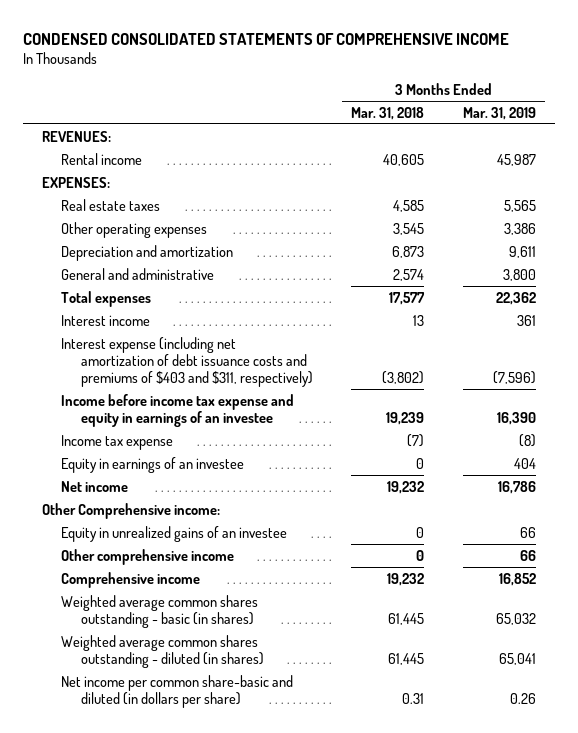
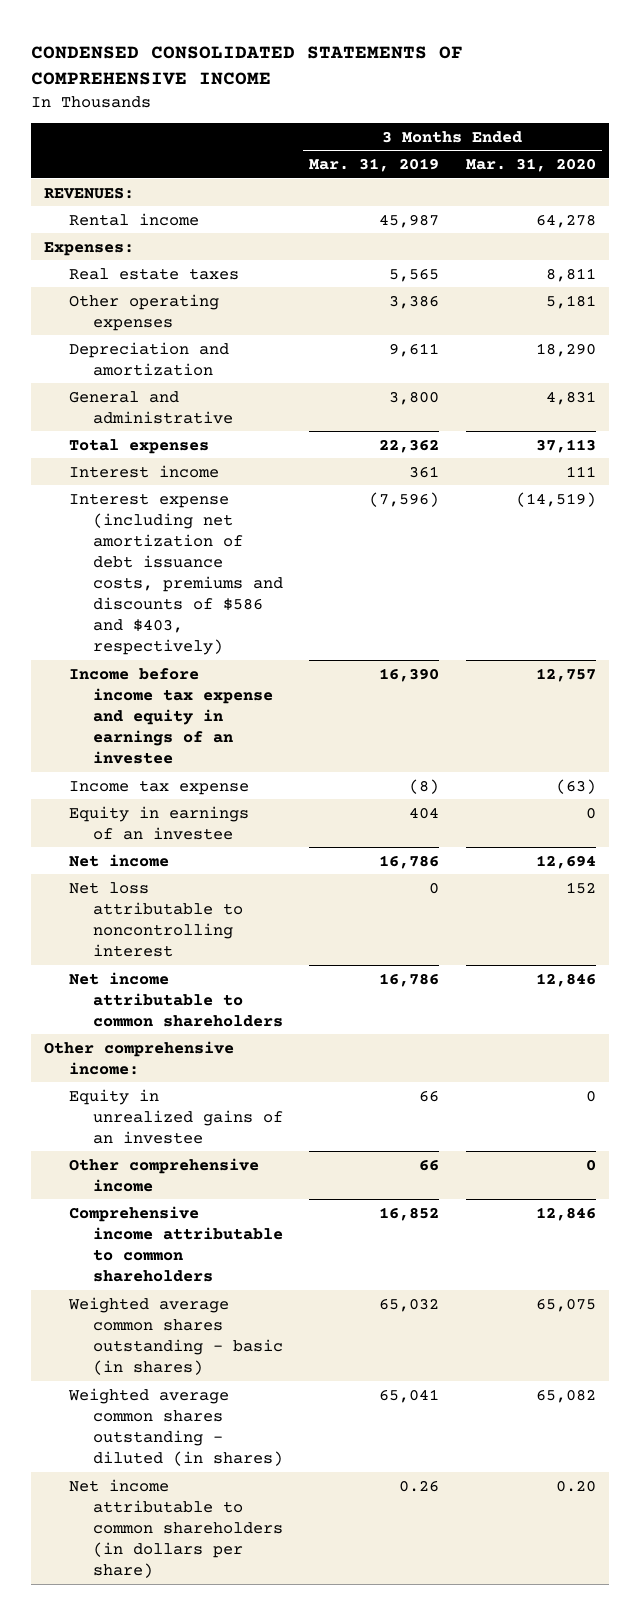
- | 3 Months Ended Mar. 31, 2018 | 3 Months Ended Mar. 31, 2019
+ | 3 Months Ended Mar. 31, 2019 | 3 Months Ended Mar. 31, 2020
- EXPENSES:
+ Expenses:
- Interest expense (including net amortization of debt issuance costs and premiums of $403 and $311, respectively) | (3,802) | (7,596)
+ Interest expense (including net amortization of debt issuance costs, premiums and discounts of $586 and $403, respectively) | (7,596) | (14,519)
- Other Comprehensive income:
+ Net loss attributable to noncontrolling interest | 0 | 152
+ Net income attributable to common shareholders | 16,786 | 12,846
+ Other comprehensive income:
- Comprehensive income | 19,232 | 16,852
+ Comprehensive income attributable to common shareholders | 16,852 | 12,846
- Net income per common share-basic and diluted (in dollars per share) | 0.31 | 0.26
+ Net income attributable to common shareholders (in dollars per share) | 0.26 | 0.20

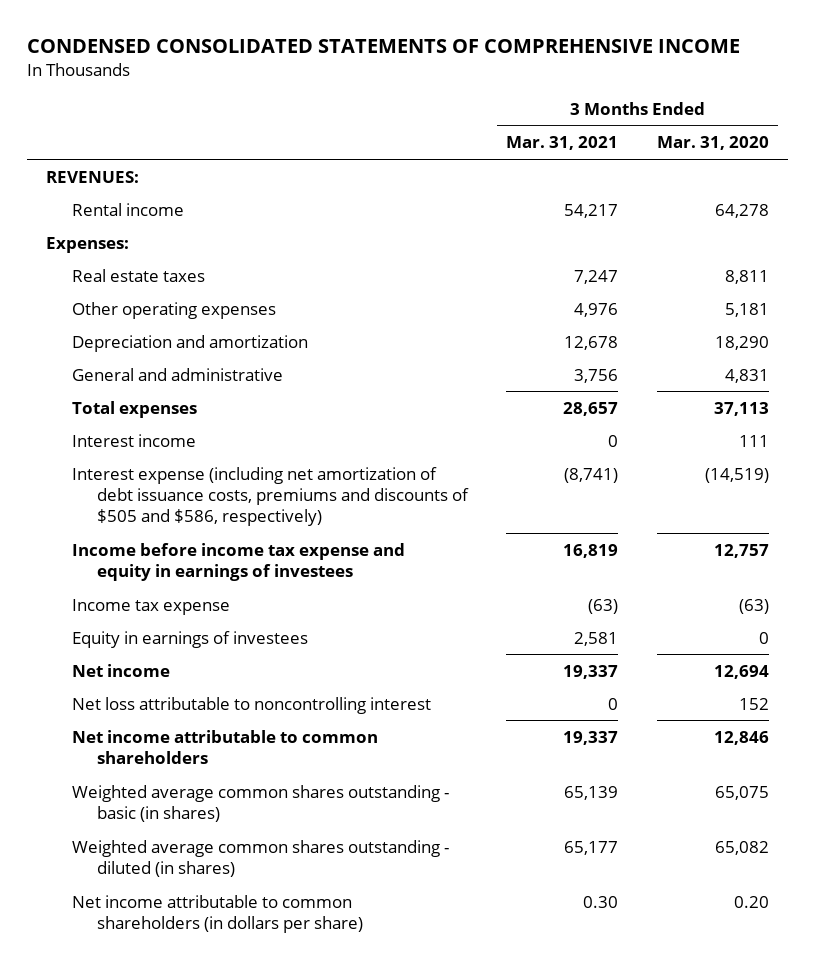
- | 3 Months Ended Mar. 31, 2019 | 3 Months Ended Mar. 31, 2020
+ | 3 Months Ended Mar. 31, 2021 | 3 Months Ended Mar. 31, 2020
- Interest expense (including net amortization of debt issuance costs, premiums and discounts of $586 and $403, respectively) | (7,596) | (14,519)
- Income before income tax expense and equity in earnings of an investee | 16,390 | 12,757
+ Interest expense (including net amortization of debt issuance costs, premiums and discounts of $505 and $586, respectively) | (8,741) | (14,519)
+ Income before income tax expense and equity in earnings of investees | 16,819 | 12,757
- Equity in earnings of an investee | 404 | 0
+ Equity in earnings of investees | 2,581 | 0
- Other comprehensive income:
- Equity in unrealized gains of an investee | 66 | 0
- Other comprehensive income | 66 | 0
- Comprehensive income attributable to common shareholders | 16,852 | 12,846

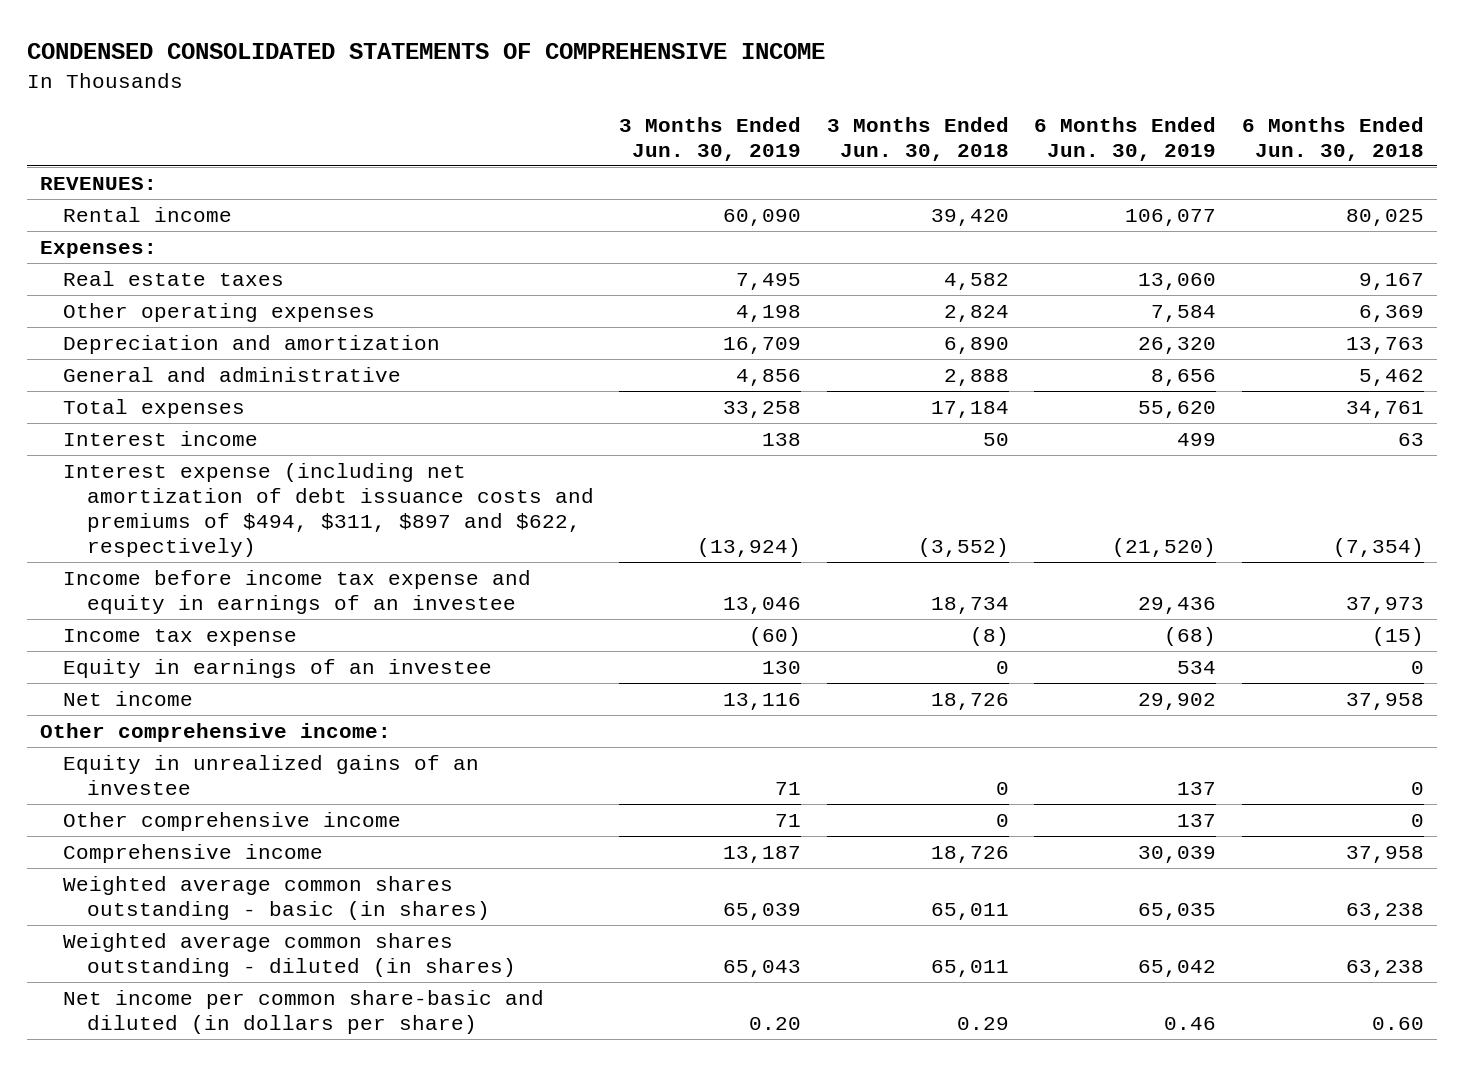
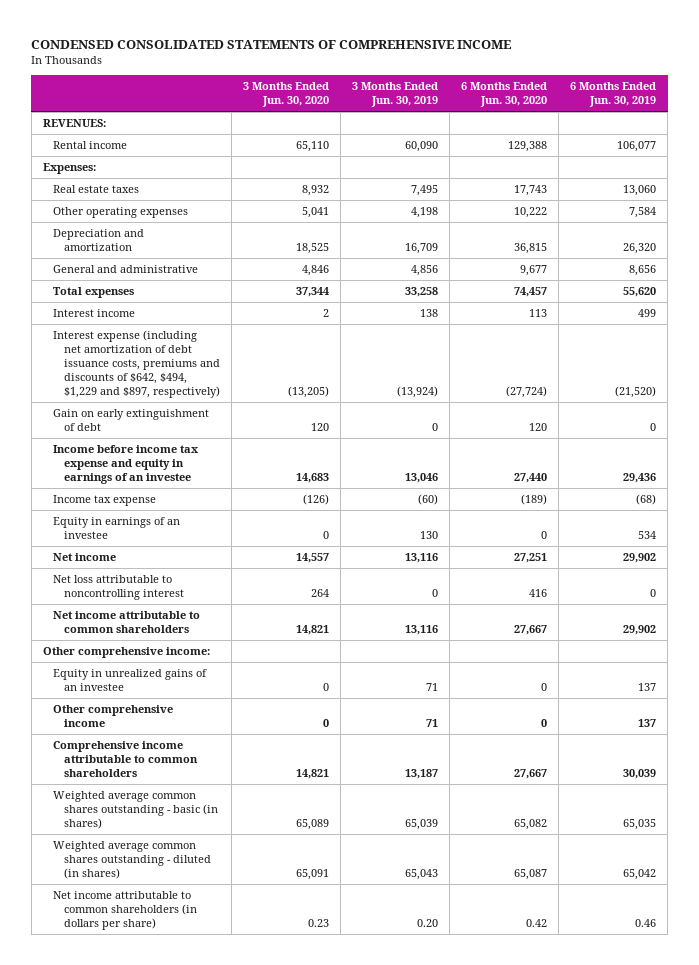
- | 3 Months Ended Jun. 30, 2019 | 3 Months Ended Jun. 30, 2018 | 6 Months Ended Jun. 30, 2019 | 6 Months Ended Jun. 30, 2018
+ | 3 Months Ended Jun. 30, 2020 | 3 Months Ended Jun. 30, 2019 | 6 Months Ended Jun. 30, 2020 | 6 Months Ended Jun. 30, 2019
- Interest expense (including net amortization of debt issuance costs and premiums of $494, $311, $897 and $622, respectively) | (13,924) | (3,552) | (21,520) | (7,354)
+ Interest expense (including net amortization of debt issuance costs, premiums and discounts of $642, $494, $1,229 and $897, respectively) | (13,205) | (13,924) | (27,724) | (21,520)
+ Gain on early extinguishment of debt | 120 | 0 | 120 | 0
+ Net loss attributable to noncontrolling interest | 264 | 0 | 416 | 0
+ Net income attributable to common shareholders | 14,821 | 13,116 | 27,667 | 29,902
- Comprehensive income | 13,187 | 18,726 | 30,039 | 37,958
+ Comprehensive income attributable to common shareholders | 14,821 | 13,187 | 27,667 | 30,039
- Net income per common share-basic and diluted (in dollars per share) | 0.20 | 0.29 | 0.46 | 0.60
+ Net income attributable to common shareholders (in dollars per share) | 0.23 | 0.20 | 0.42 | 0.46

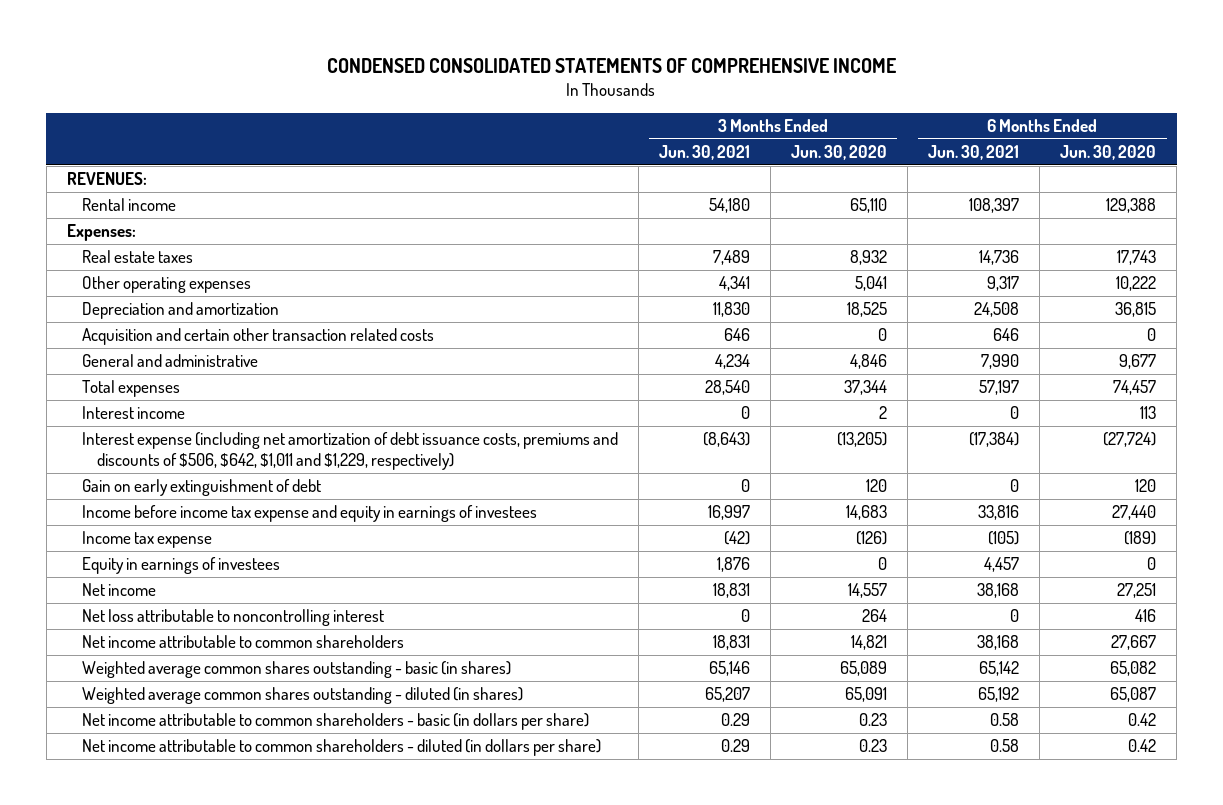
- | 3 Months Ended Jun. 30, 2020 | 3 Months Ended Jun. 30, 2019 | 6 Months Ended Jun. 30, 2020 | 6 Months Ended Jun. 30, 2019
+ | 3 Months Ended Jun. 30, 2021 | 3 Months Ended Jun. 30, 2020 | 6 Months Ended Jun. 30, 2021 | 6 Months Ended Jun. 30, 2020
+ Acquisition and certain other transaction related costs | 646 | 0 | 646 | 0
- Interest expense (including net amortization of debt issuance costs, premiums and discounts of $642, $494, $1,229 and $897, respectively) | (13,205) | (13,924) | (27,724) | (21,520)
+ Interest expense (including net amortization of debt issuance costs, premiums and discounts of $506, $642, $1,011 and $1,229, respectively) | (8,643) | (13,205) | (17,384) | (27,724)
- Income before income tax expense and equity in earnings of an investee | 14,683 | 13,046 | 27,440 | 29,436
+ Income before income tax expense and equity in earnings of investees | 16,997 | 14,683 | 33,816 | 27,440
- Equity in earnings of an investee | 0 | 130 | 0 | 534
+ Equity in earnings of investees | 1,876 | 0 | 4,457 | 0
- Other comprehensive income:
- Equity in unrealized gains of an investee | 0 | 71 | 0 | 137
- Other comprehensive income | 0 | 71 | 0 | 137
- Comprehensive income attributable to common shareholders | 14,821 | 13,187 | 27,667 | 30,039
- Net income attributable to common shareholders (in dollars per share) | 0.23 | 0.20 | 0.42 | 0.46
+ Net income attributable to common shareholders - basic (in dollars per share) | 0.29 | 0.23 | 0.58 | 0.42
+ Net income attributable to common shareholders - diluted (in dollars per share) | 0.29 | 0.23 | 0.58 | 0.42

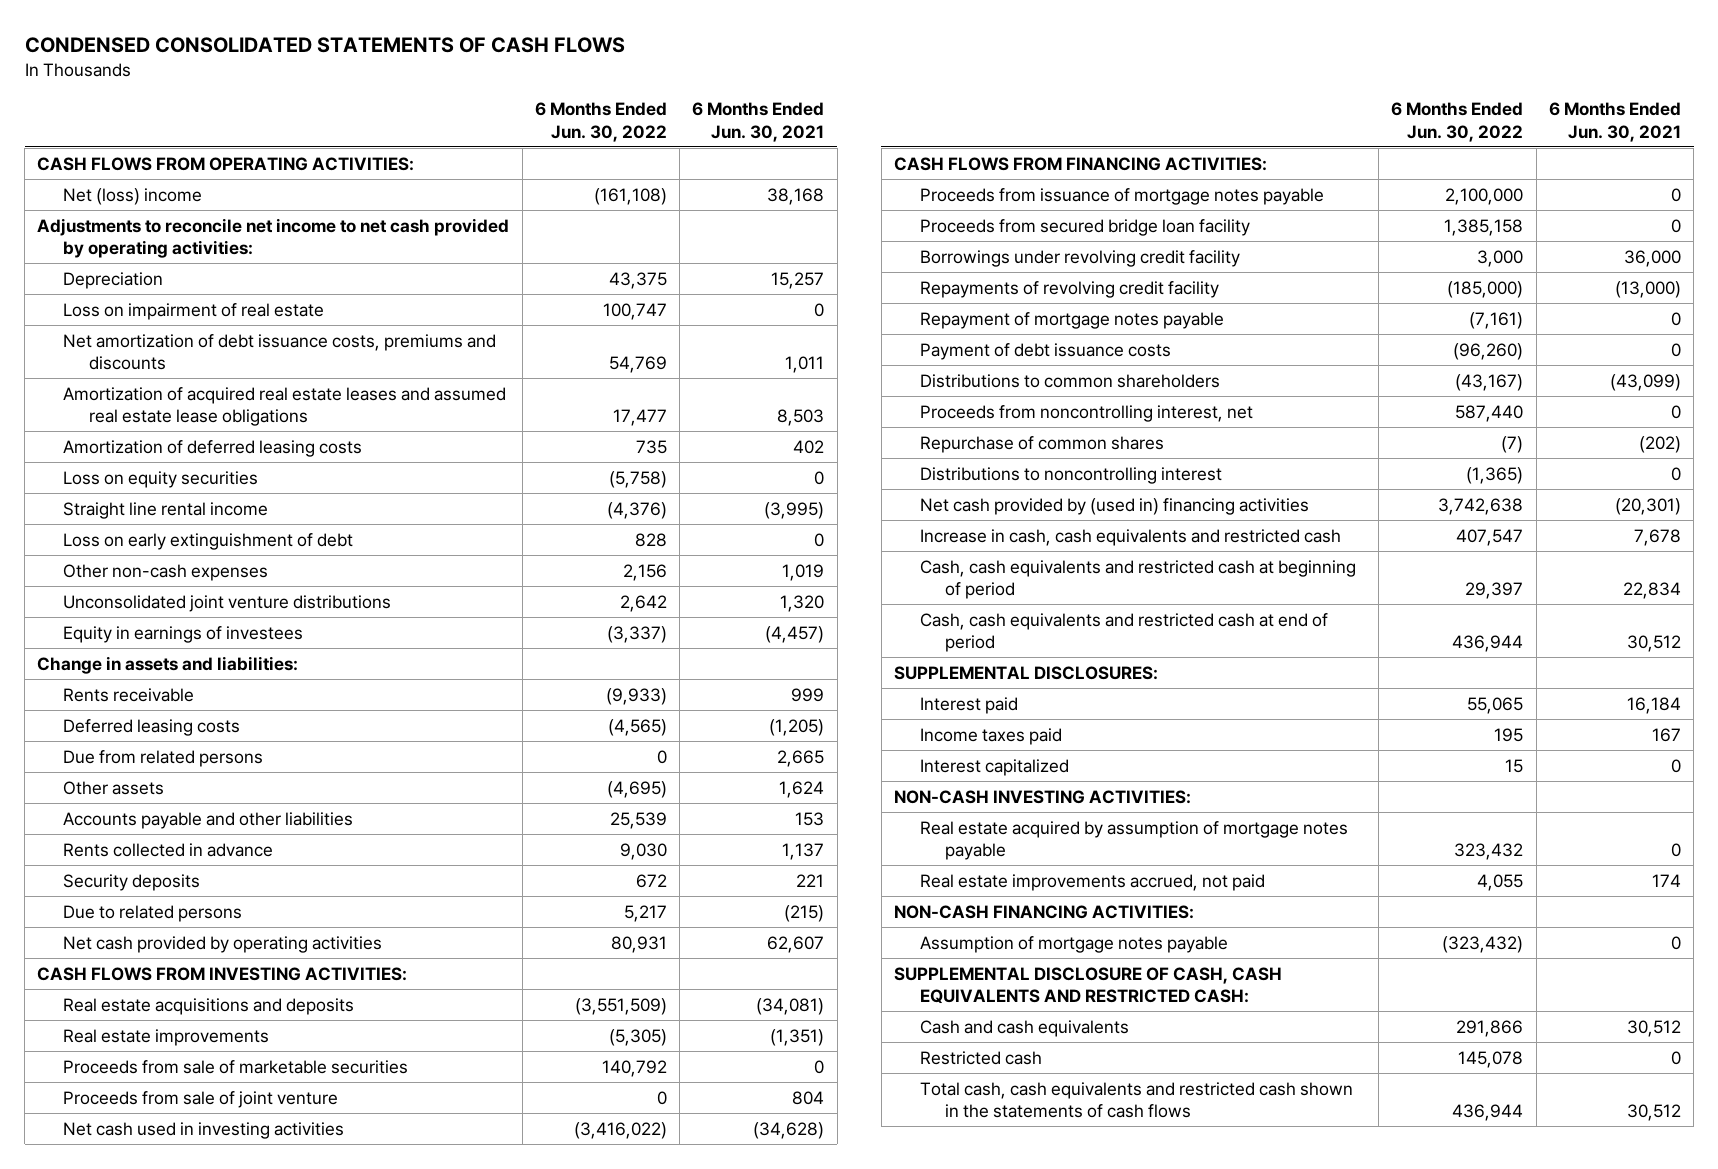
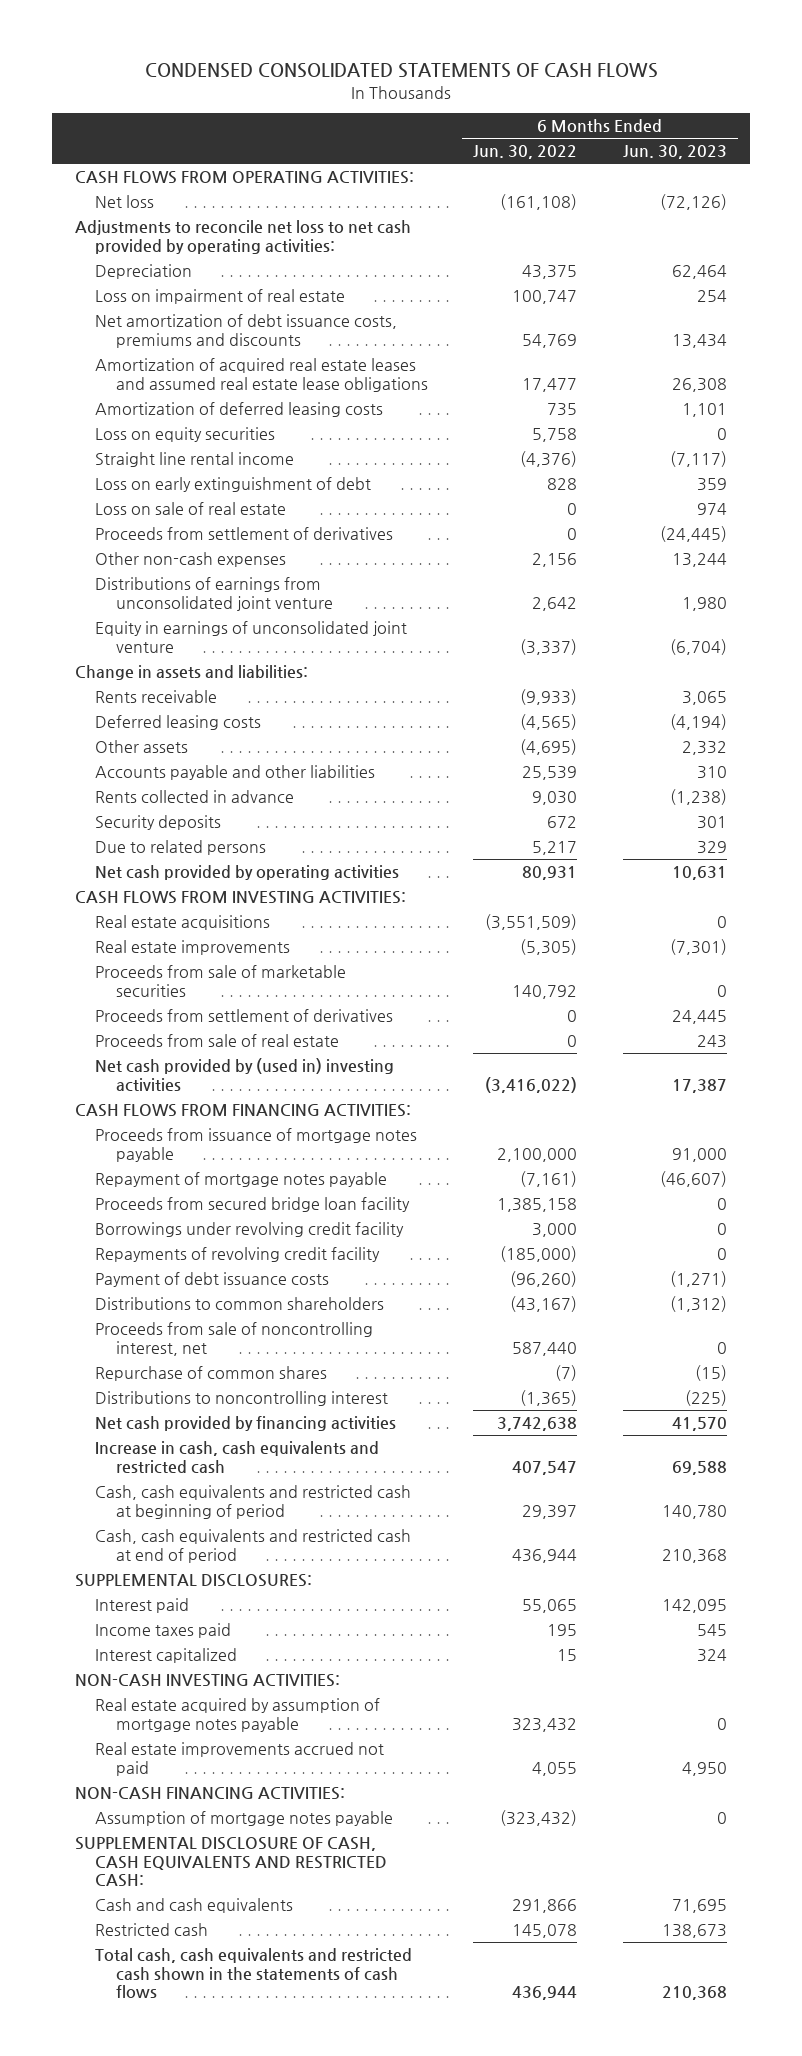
- | 6 Months Ended Jun. 30, 2022 | 6 Months Ended Jun. 30, 2021
+ | 6 Months Ended Jun. 30, 2022 | 6 Months Ended Jun. 30, 2023
- Net (loss) income | (161,108) | 38,168
- Adjustments to reconcile net income to net cash provided by operating activities:
+ Net loss | (161,108) | (72,126)
+ Adjustments to reconcile net loss to net cash provided by operating activities:
- Loss on equity securities | (5,758) | 0
+ Loss on equity securities | 5,758 | 0
+ Loss on sale of real estate | 0 | 974
+ Proceeds from settlement of derivatives | 0 | (24,445)
- Unconsolidated joint venture distributions | 2,642 | 1,320
- Equity in earnings of investees | (3,337) | (4,457)
+ Distributions of earnings from unconsolidated joint venture | 2,642 | 1,980
+ Equity in earnings of unconsolidated joint venture | (3,337) | (6,704)
- Due from related persons | 0 | 2,665
- Real estate acquisitions and deposits | (3,551,509) | (34,081)
+ Real estate acquisitions | (3,551,509) | 0
- Proceeds from sale of joint venture | 0 | 804
- Net cash used in investing activities | (3,416,022) | (34,628)
+ Proceeds from settlement of derivatives | 0 | 24,445
+ Proceeds from sale of real estate | 0 | 243
+ Net cash provided by (used in) investing activities | (3,416,022) | 17,387
moved up: Repayment of mortgage notes payable | (7,161) | (46,607)
- Proceeds from noncontrolling interest, net | 587,440 | 0
+ Proceeds from sale of noncontrolling interest, net | 587,440 | 0
- Net cash provided by (used in) financing activities | 3,742,638 | (20,301)
+ Net cash provided by financing activities | 3,742,638 | 41,570
- Real estate improvements accrued, not paid | 4,055 | 174
+ Real estate improvements accrued not paid | 4,055 | 4,950

